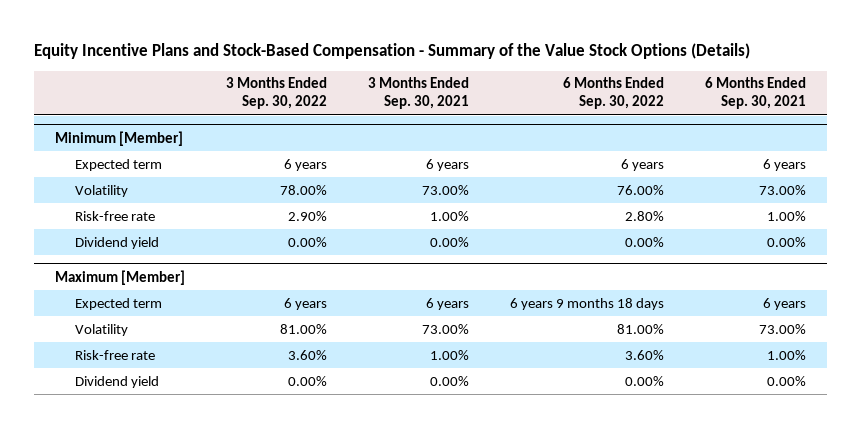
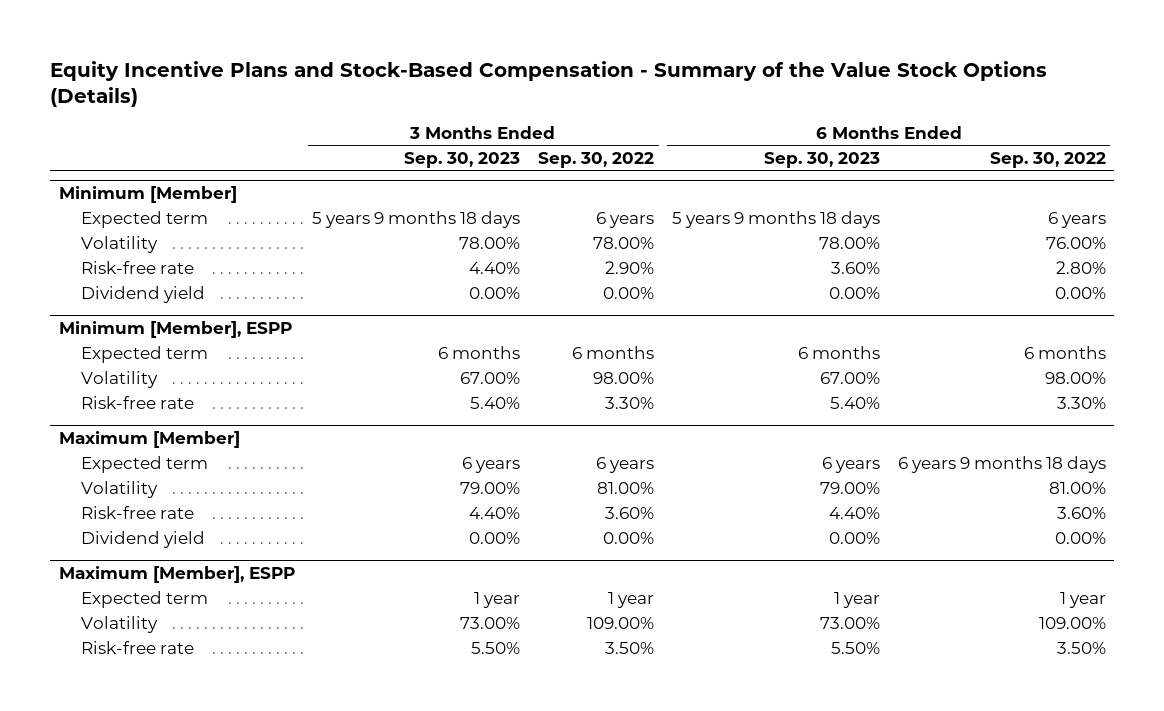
- | 3 Months Ended Sep. 30, 2022 | 3 Months Ended Sep. 30, 2021 | 6 Months Ended Sep. 30, 2022 | 6 Months Ended Sep. 30, 2021
+ | 3 Months Ended Sep. 30, 2023 | 3 Months Ended Sep. 30, 2022 | 6 Months Ended Sep. 30, 2023 | 6 Months Ended Sep. 30, 2022
+ Minimum [Member], ESPP
+ Expected term | 6 months | 6 months | 6 months | 6 months
+ Volatility | 67.00% | 98.00% | 67.00% | 98.00%
+ Risk-free rate | 5.40% | 3.30% | 5.40% | 3.30%
+ Maximum [Member], ESPP
+ Expected term | 1 year | 1 year | 1 year | 1 year
+ Volatility | 73.00% | 109.00% | 73.00% | 109.00%
+ Risk-free rate | 5.50% | 3.50% | 5.50% | 3.50%

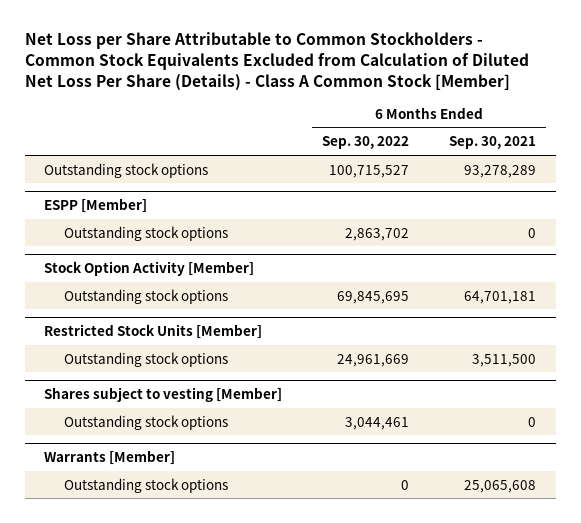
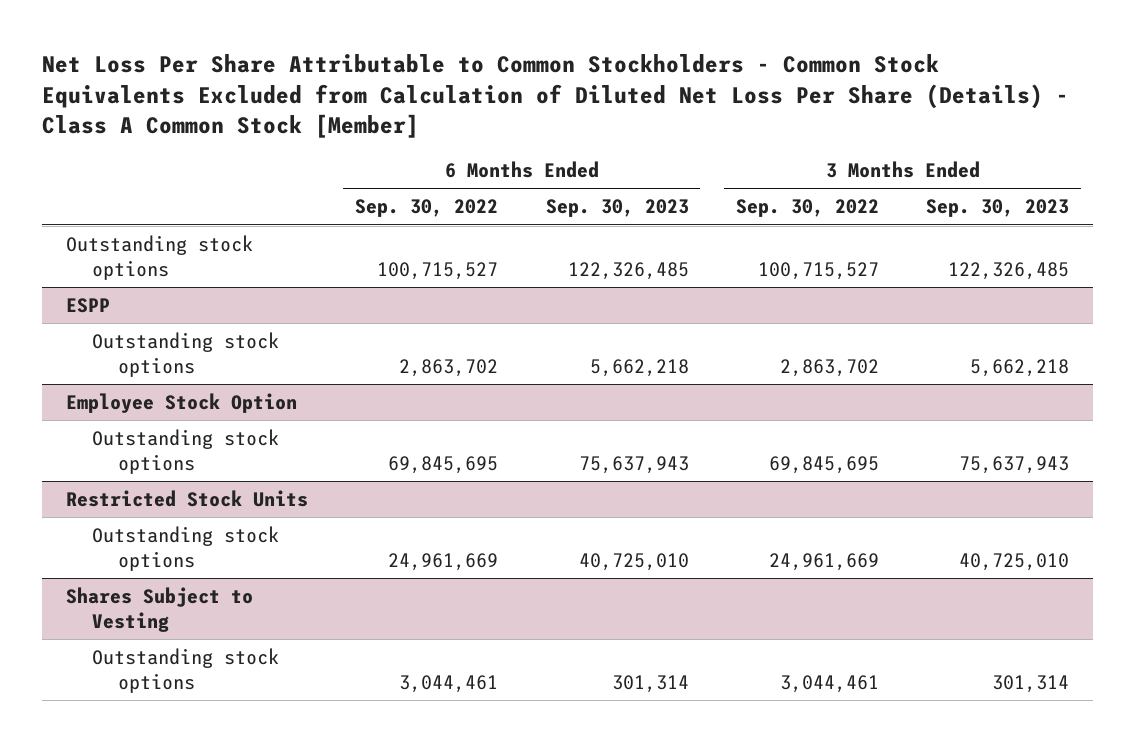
- Net Loss per Share Attributable to Common Stockholders - Common Stock Equivalents Excluded from Calculation of Diluted Net Loss Per Share (Details) - Class A Common Stock [Member]
+ Net Loss Per Share Attributable to Common Stockholders - Common Stock Equivalents Excluded from Calculation of Diluted Net Loss Per Share (Details) - Class A Common Stock [Member]
- | 6 Months Ended Sep. 30, 2022 | 6 Months Ended Sep. 30, 2021
+ | 6 Months Ended Sep. 30, 2022 | 6 Months Ended Sep. 30, 2023 | 3 Months Ended Sep. 30, 2022 | 3 Months Ended Sep. 30, 2023
- ESPP [Member]
+ ESPP
- Stock Option Activity [Member]
+ Employee Stock Option
- Restricted Stock Units [Member]
+ Restricted Stock Units
- Shares subject to vesting [Member]
+ Shares Subject to Vesting
- Warrants [Member]
- Outstanding stock options | 0 | 25,065,608

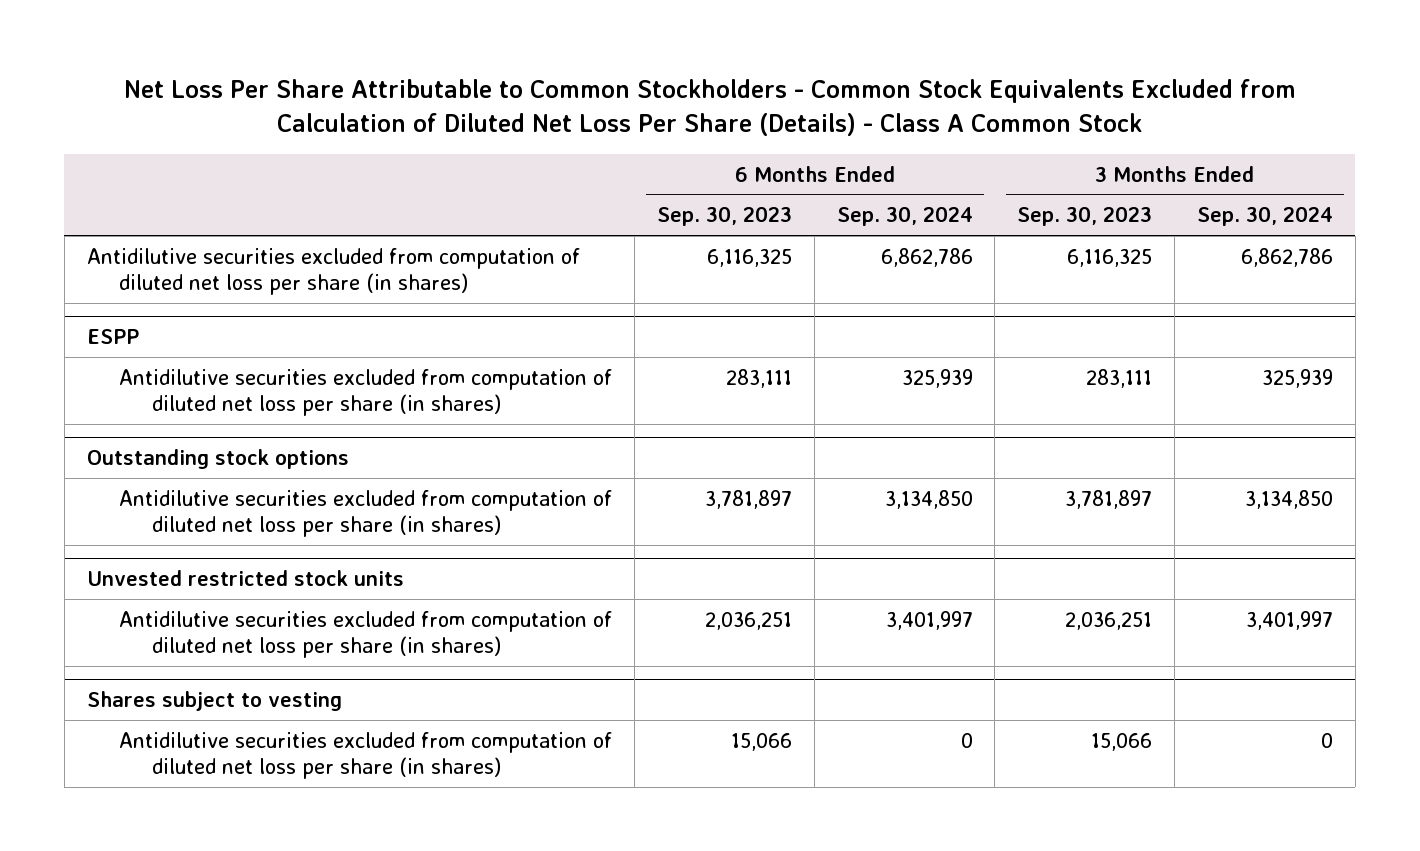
- Net Loss Per Share Attributable to Common Stockholders - Common Stock Equivalents Excluded from Calculation of Diluted Net Loss Per Share (Details) - Class A Common Stock [Member]
+ Net Loss Per Share Attributable to Common Stockholders - Common Stock Equivalents Excluded from Calculation of Diluted Net Loss Per Share (Details) - Class A Common Stock
- | 6 Months Ended Sep. 30, 2022 | 6 Months Ended Sep. 30, 2023 | 3 Months Ended Sep. 30, 2022 | 3 Months Ended Sep. 30, 2023
+ | 6 Months Ended Sep. 30, 2023 | 6 Months Ended Sep. 30, 2024 | 3 Months Ended Sep. 30, 2023 | 3 Months Ended Sep. 30, 2024
- Outstanding stock options | 100,715,527 | 122,326,485 | 100,715,527 | 122,326,485
+ Antidilutive securities excluded from computation of diluted net loss per share (in shares) | 6,116,325 | 6,862,786 | 6,116,325 | 6,862,786
@ ESPP
- Outstanding stock options | 2,863,702 | 5,662,218 | 2,863,702 | 5,662,218
- Employee Stock Option
- Outstanding stock options | 69,845,695 | 75,637,943 | 69,845,695 | 75,637,943
- Restricted Stock Units
- Outstanding stock options | 24,961,669 | 40,725,010 | 24,961,669 | 40,725,010
- Shares Subject to Vesting
- Outstanding stock options | 3,044,461 | 301,314 | 3,044,461 | 301,314
@ ESPP
+ Antidilutive securities excluded from computation of diluted net loss per share (in shares) | 283,111 | 325,939 | 283,111 | 325,939
+ Outstanding stock options
+ Antidilutive securities excluded from computation of diluted net loss per share (in shares) | 3,781,897 | 3,134,850 | 3,781,897 | 3,134,850
+ Unvested restricted stock units
+ Antidilutive securities excluded from computation of diluted net loss per share (in shares) | 2,036,251 | 3,401,997 | 2,036,251 | 3,401,997
+ Shares subject to vesting
+ Antidilutive securities excluded from computation of diluted net loss per share (in shares) | 15,066 | 0 | 15,066 | 0

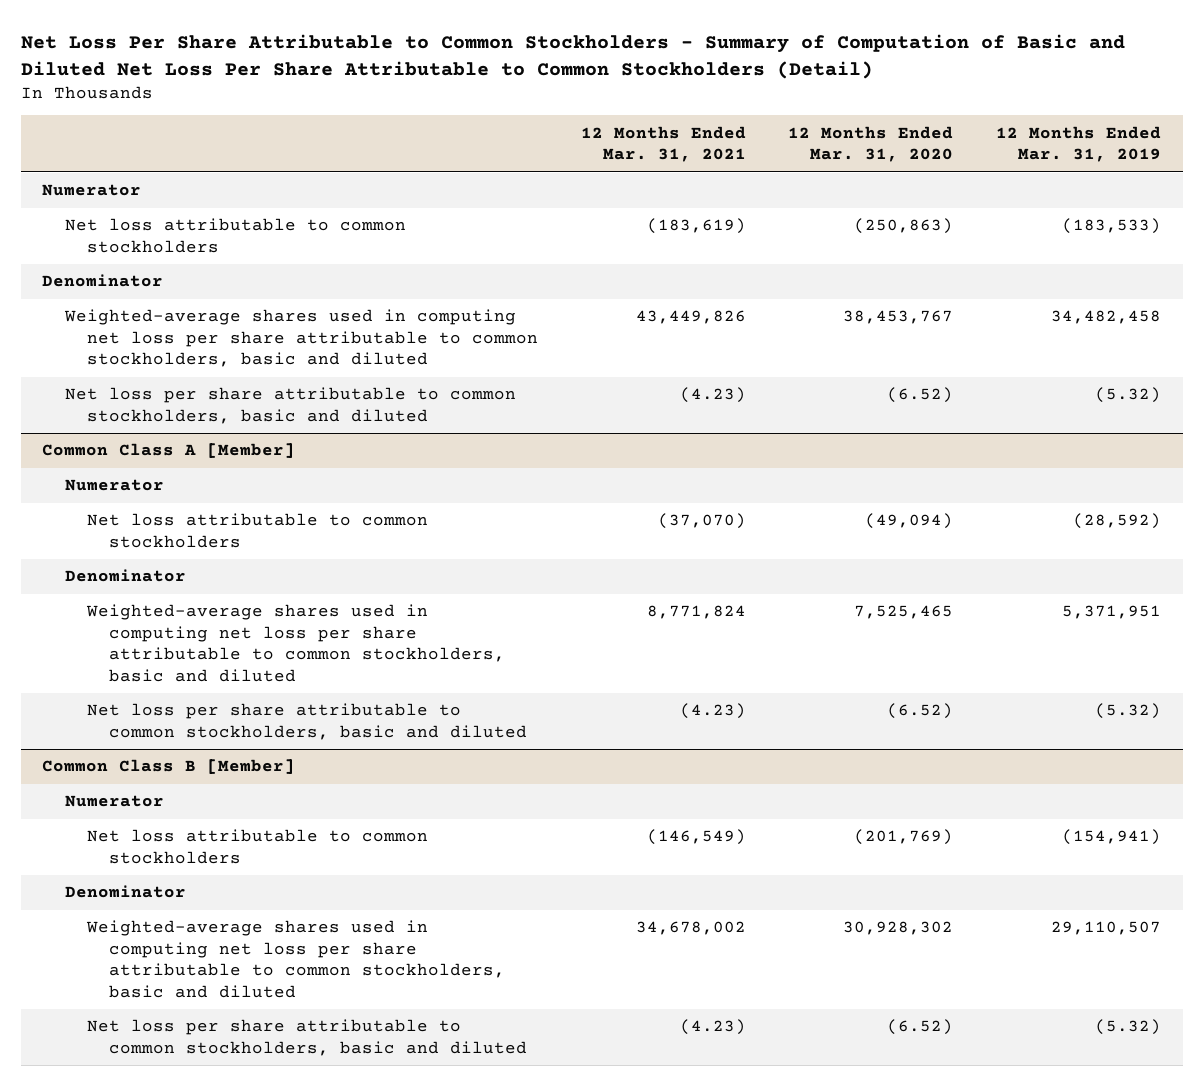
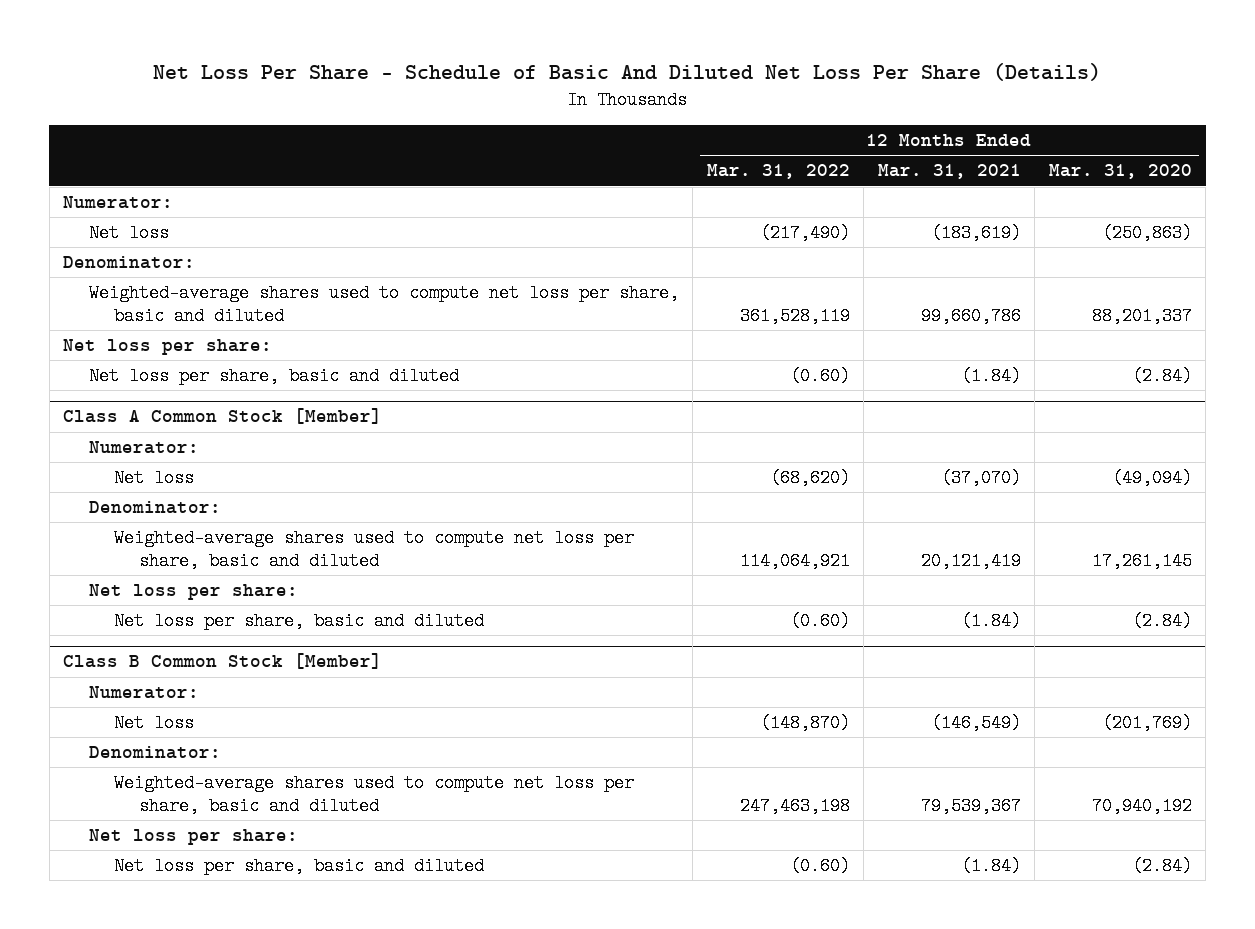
- Net Loss Per Share Attributable to Common Stockholders - Summary of Computation of Basic and Diluted Net Loss Per Share Attributable to Common Stockholders (Detail)
+ Net Loss Per Share - Schedule of Basic And Diluted Net Loss Per Share (Details)
- | 12 Months Ended Mar. 31, 2021 | 12 Months Ended Mar. 31, 2020 | 12 Months Ended Mar. 31, 2019
+ | 12 Months Ended Mar. 31, 2022 | 12 Months Ended Mar. 31, 2021 | 12 Months Ended Mar. 31, 2020
- Numerator
- Net loss attributable to common stockholders | (183,619) | (250,863) | (183,533)
- Denominator
- Weighted-average shares used in computing net loss per share attributable to common stockholders, basic and diluted | 43,449,826 | 38,453,767 | 34,482,458
- Net loss per share attributable to common stockholders, basic and diluted | (4.23) | (6.52) | (5.32)
- Common Class A [Member]
- Numerator
- Net loss attributable to common stockholders | (37,070) | (49,094) | (28,592)
- Denominator
- Weighted-average shares used in computing net loss per share attributable to common stockholders, basic and diluted | 8,771,824 | 7,525,465 | 5,371,951
- Net loss per share attributable to common stockholders, basic and diluted | (4.23) | (6.52) | (5.32)
- Common Class B [Member]
- Numerator
- Net loss attributable to common stockholders | (146,549) | (201,769) | (154,941)
- Denominator
- Weighted-average shares used in computing net loss per share attributable to common stockholders, basic and diluted | 34,678,002 | 30,928,302 | 29,110,507
- Net loss per share attributable to common stockholders, basic and diluted | (4.23) | (6.52) | (5.32)
+ Numerator:
+ Net loss | (217,490) | (183,619) | (250,863)
+ Denominator:
+ Weighted-average shares used to compute net loss per share, basic and diluted | 361,528,119 | 99,660,786 | 88,201,337
+ Net loss per share:
+ Net loss per share, basic and diluted | (0.60) | (1.84) | (2.84)
+ Class A Common Stock [Member]
+ Numerator:
+ Net loss | (68,620) | (37,070) | (49,094)
+ Denominator:
+ Weighted-average shares used to compute net loss per share, basic and diluted | 114,064,921 | 20,121,419 | 17,261,145
+ Net loss per share:
+ Net loss per share, basic and diluted | (0.60) | (1.84) | (2.84)
+ Class B Common Stock [Member]
+ Numerator:
+ Net loss | (148,870) | (146,549) | (201,769)
+ Denominator:
+ Weighted-average shares used to compute net loss per share, basic and diluted | 247,463,198 | 79,539,367 | 70,940,192
+ Net loss per share:
+ Net loss per share, basic and diluted | (0.60) | (1.84) | (2.84)

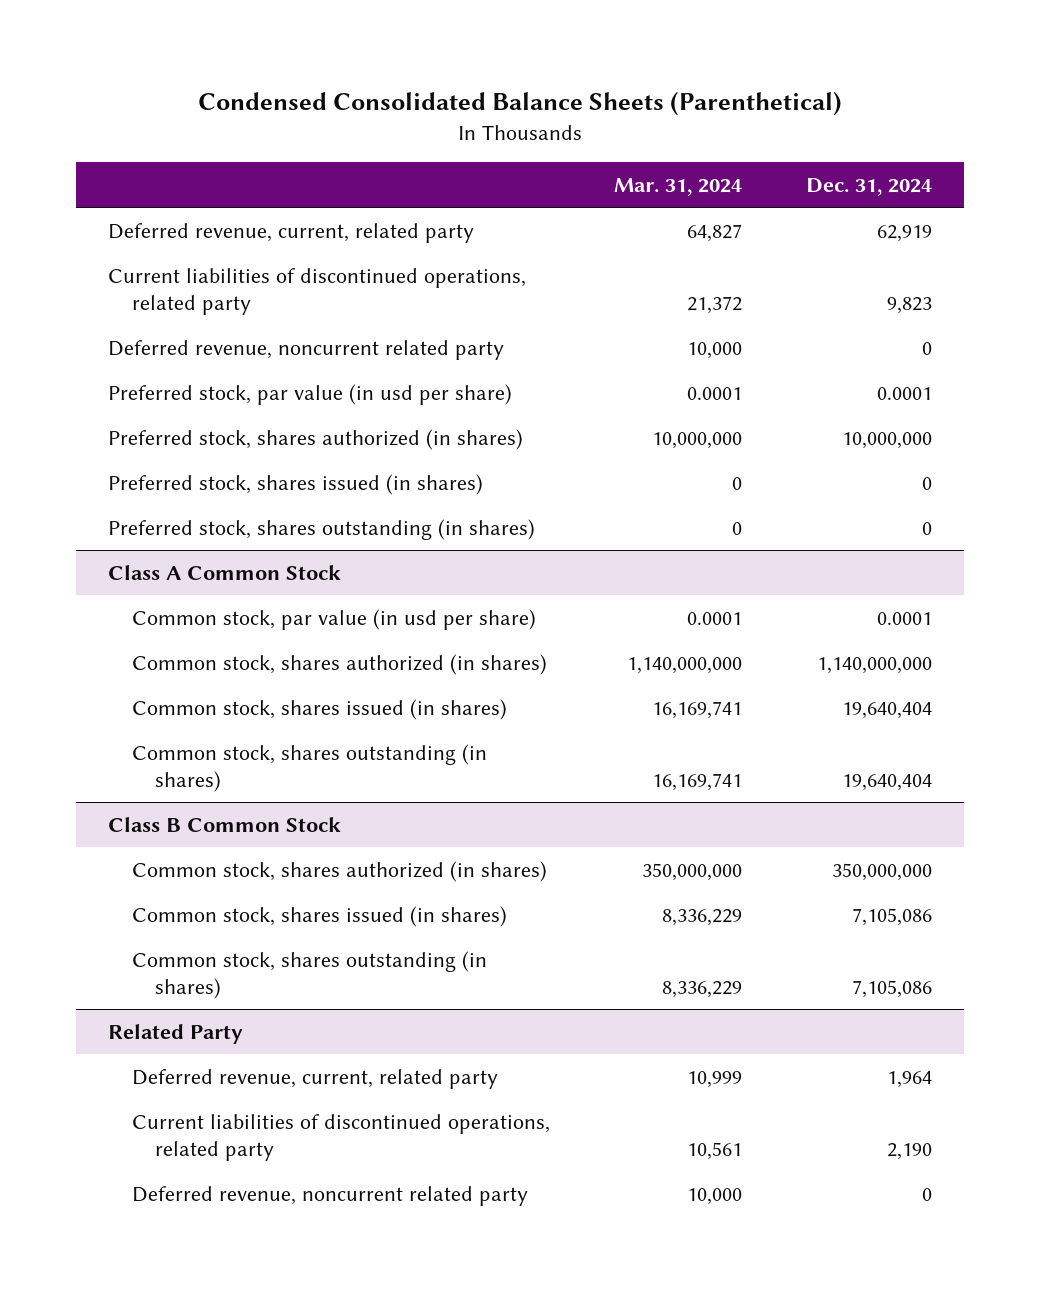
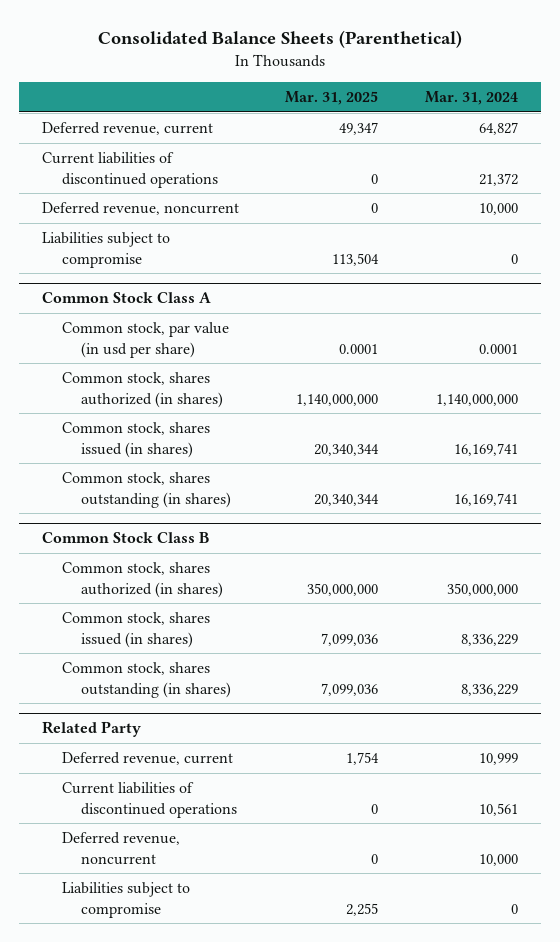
- Condensed Consolidated Balance Sheets (Parenthetical)
+ Consolidated Balance Sheets (Parenthetical)
- | Mar. 31, 2024 | Dec. 31, 2024
+ | Mar. 31, 2025 | Mar. 31, 2024
- Deferred revenue, current, related party | 64,827 | 62,919
- Current liabilities of discontinued operations, related party | 21,372 | 9,823
- Deferred revenue, noncurrent related party | 10,000 | 0
- Preferred stock, par value (in usd per share) | 0.0001 | 0.0001
- Preferred stock, shares authorized (in shares) | 10,000,000 | 10,000,000
- Preferred stock, shares issued (in shares) | 0 | 0
- Preferred stock, shares outstanding (in shares) | 0 | 0
- Class A Common Stock
+ Deferred revenue, current | 49,347 | 64,827
+ Current liabilities of discontinued operations | 0 | 21,372
+ Deferred revenue, noncurrent | 0 | 10,000
+ Liabilities subject to compromise | 113,504 | 0
+ Common Stock Class A
- Class B Common Stock
+ Common Stock Class B
@ Related Party
- Deferred revenue, current, related party | 10,999 | 1,964
- Current liabilities of discontinued operations, related party | 10,561 | 2,190
- Deferred revenue, noncurrent related party | 10,000 | 0
+ Deferred revenue, current | 1,754 | 10,999
+ Current liabilities of discontinued operations | 0 | 10,561
+ Deferred revenue, noncurrent | 0 | 10,000
+ Liabilities subject to compromise | 2,255 | 0

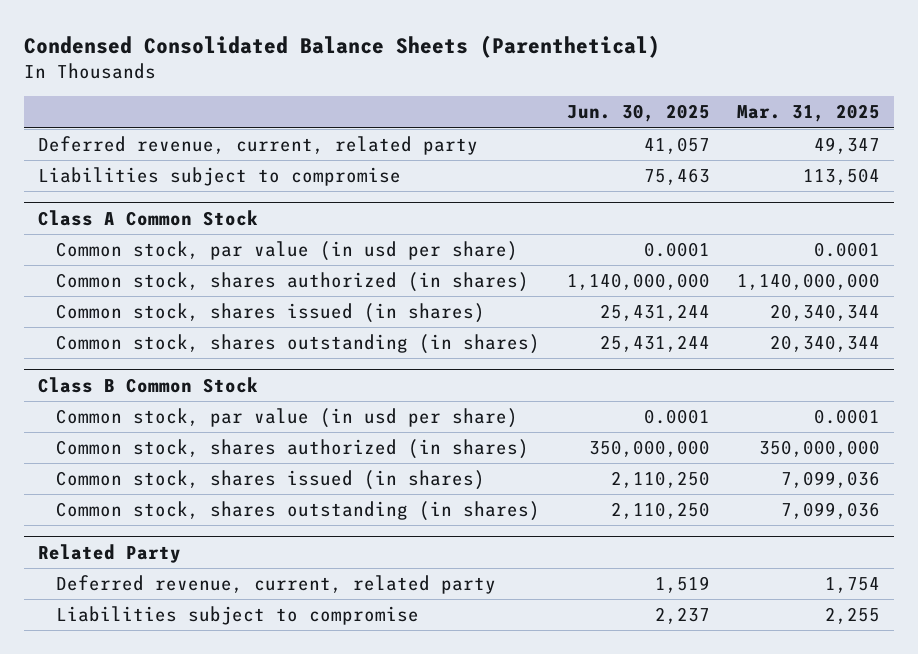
- Consolidated Balance Sheets (Parenthetical)
+ Condensed Consolidated Balance Sheets (Parenthetical)
- | Mar. 31, 2025 | Mar. 31, 2024
+ | Jun. 30, 2025 | Mar. 31, 2025
- Deferred revenue, current | 49,347 | 64,827
- Current liabilities of discontinued operations | 0 | 21,372
- Deferred revenue, noncurrent | 0 | 10,000
+ Deferred revenue, current, related party | 41,057 | 49,347
- Common Stock Class A
+ Class A Common Stock
- Common Stock Class B
+ Class B Common Stock
+ Common stock, par value (in usd per share) | 0.0001 | 0.0001
@ Related Party
- Deferred revenue, current | 1,754 | 10,999
- Current liabilities of discontinued operations | 0 | 10,561
- Deferred revenue, noncurrent | 0 | 10,000
+ Deferred revenue, current, related party | 1,519 | 1,754

